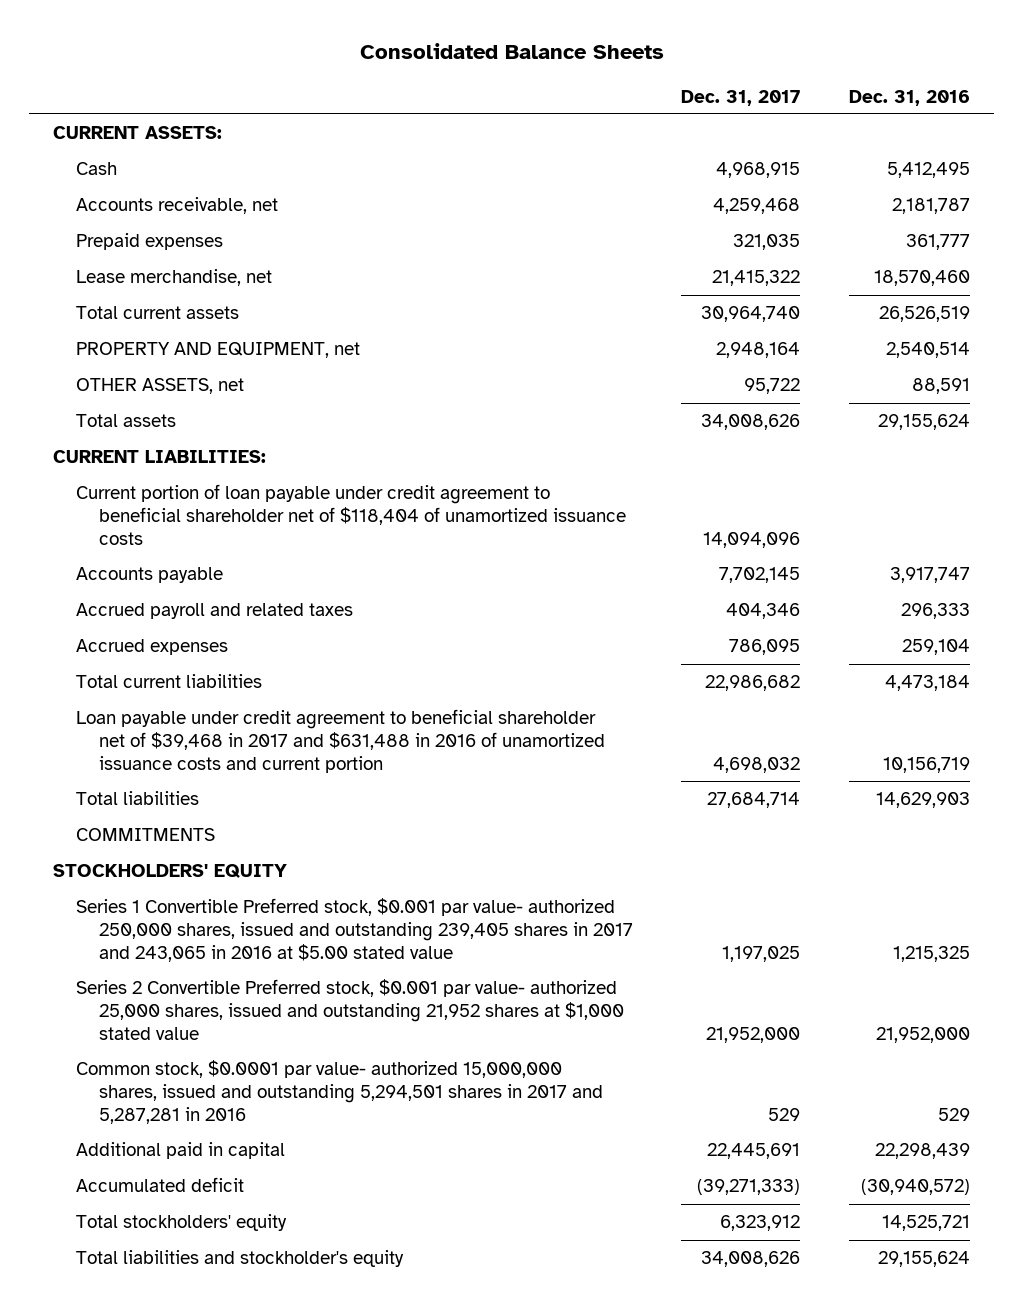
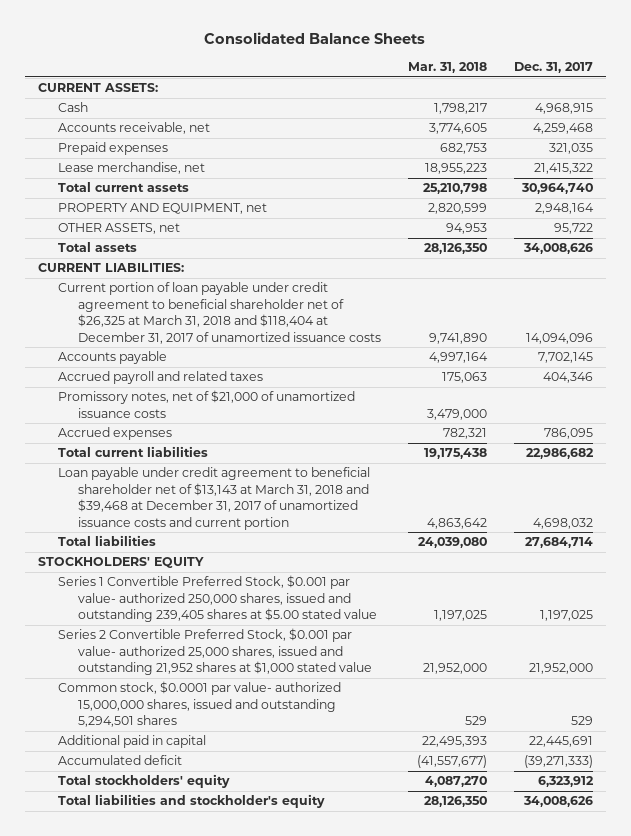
- | Dec. 31, 2017 | Dec. 31, 2016
+ | Mar. 31, 2018 | Dec. 31, 2017
- Current portion of loan payable under credit agreement to beneficial shareholder net of $118,404 of unamortized issuance costs | 14,094,096 |
+ Current portion of loan payable under credit agreement to beneficial shareholder net of $26,325 at March 31, 2018 and $118,404 at December 31, 2017 of unamortized issuance costs | 9,741,890 | 14,094,096
+ Promissory notes, net of $21,000 of unamortized issuance costs | 3,479,000 |
- Loan payable under credit agreement to beneficial shareholder net of $39,468 in 2017 and $631,488 in 2016 of unamortized issuance costs and current portion | 4,698,032 | 10,156,719
+ Loan payable under credit agreement to beneficial shareholder net of $13,143 at March 31, 2018 and $39,468 at December 31, 2017 of unamortized issuance costs and current portion | 4,863,642 | 4,698,032
- COMMITMENTS
- Series 1 Convertible Preferred stock, $0.001 par value- authorized 250,000 shares, issued and outstanding 239,405 shares in 2017 and 243,065 in 2016 at $5.00 stated value | 1,197,025 | 1,215,325
- Series 2 Convertible Preferred stock, $0.001 par value- authorized 25,000 shares, issued and outstanding 21,952 shares at $1,000 stated value | 21,952,000 | 21,952,000
- Common stock, $0.0001 par value- authorized 15,000,000 shares, issued and outstanding 5,294,501 shares in 2017 and 5,287,281 in 2016 | 529 | 529
+ Series 1 Convertible Preferred Stock, $0.001 par value- authorized 250,000 shares, issued and outstanding 239,405 shares at $5.00 stated value | 1,197,025 | 1,197,025
+ Series 2 Convertible Preferred Stock, $0.001 par value- authorized 25,000 shares, issued and outstanding 21,952 shares at $1,000 stated value | 21,952,000 | 21,952,000
+ Common stock, $0.0001 par value- authorized 15,000,000 shares, issued and outstanding 5,294,501 shares | 529 | 529

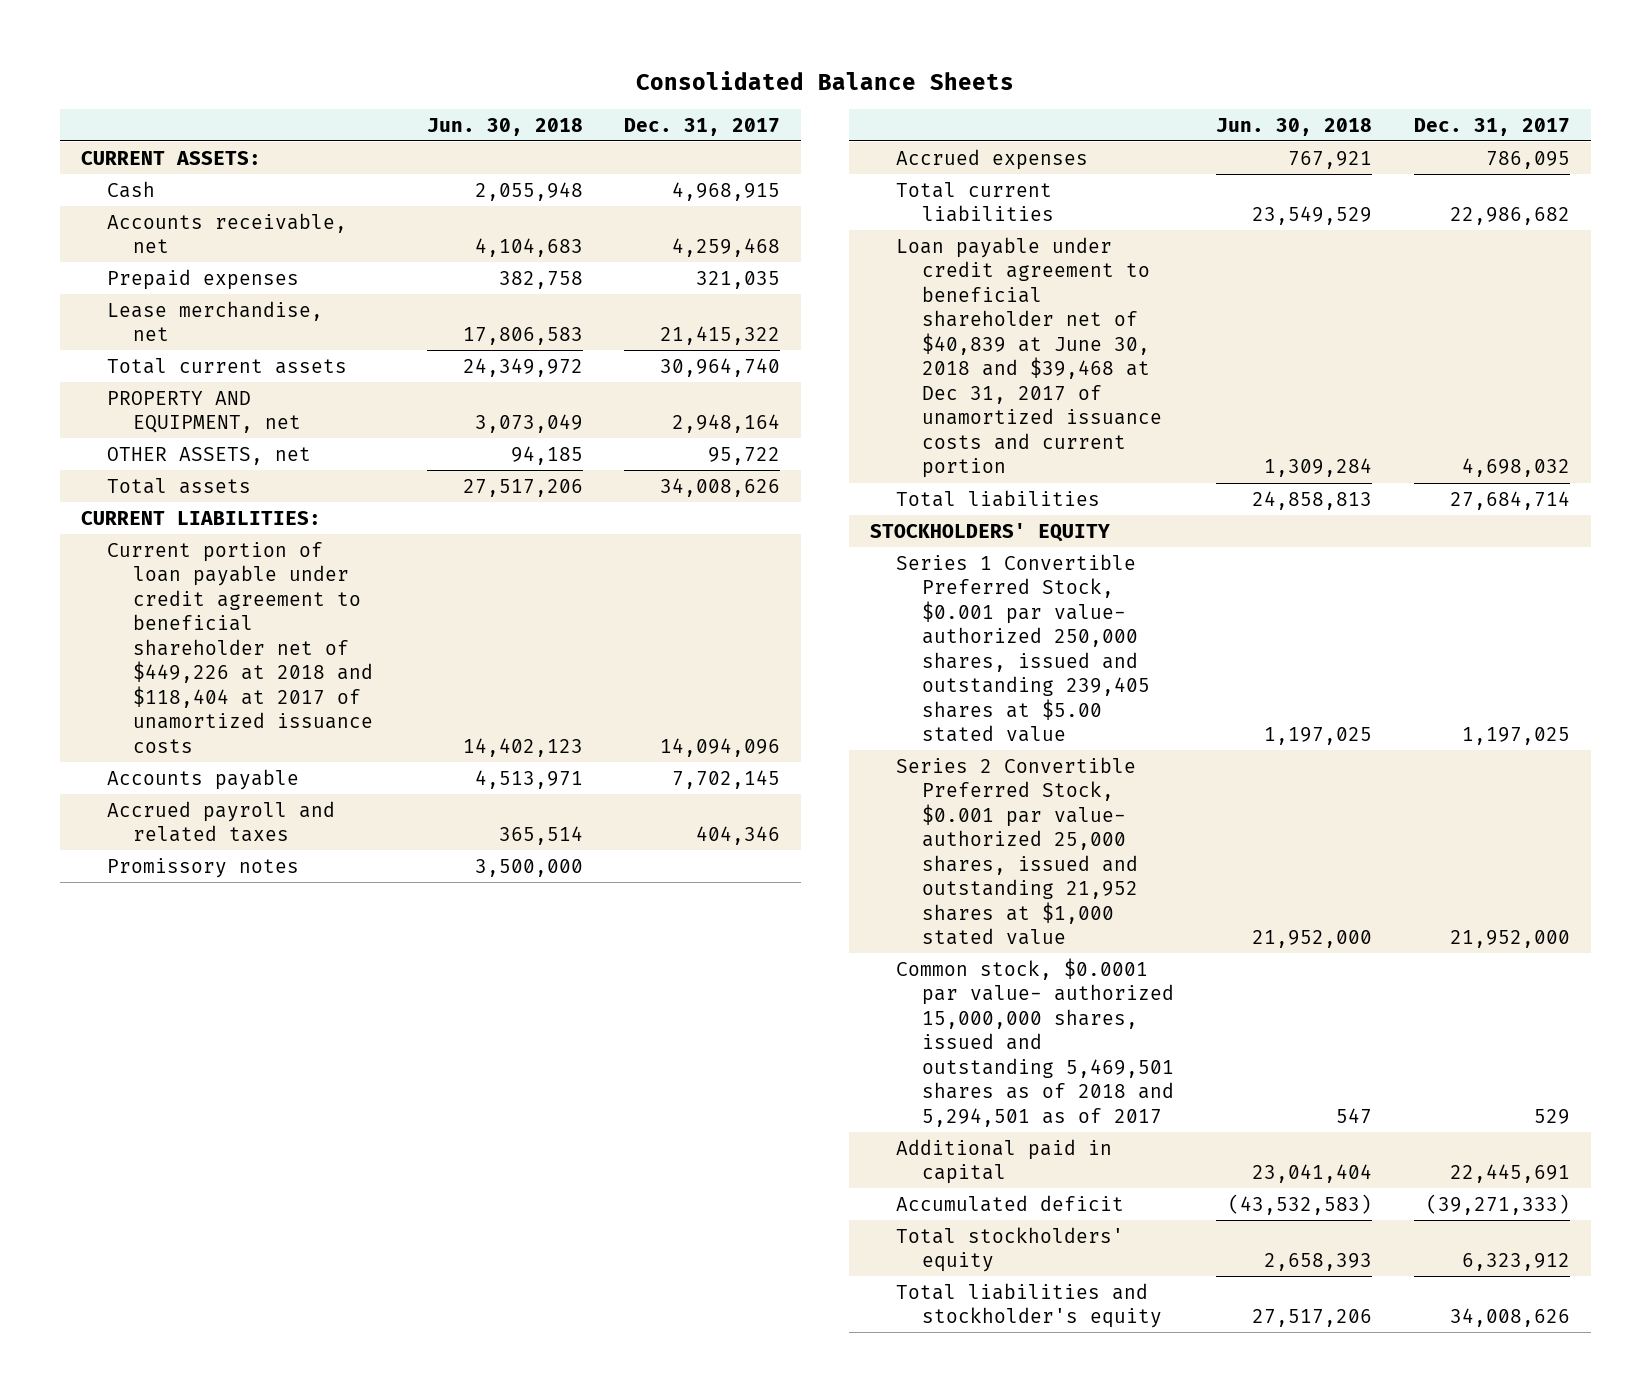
- | Mar. 31, 2018 | Dec. 31, 2017
+ | Jun. 30, 2018 | Dec. 31, 2017
- Current portion of loan payable under credit agreement to beneficial shareholder net of $26,325 at March 31, 2018 and $118,404 at December 31, 2017 of unamortized issuance costs | 9,741,890 | 14,094,096
+ Current portion of loan payable under credit agreement to beneficial shareholder net of $449,226 at 2018 and $118,404 at 2017 of unamortized issuance costs | 14,402,123 | 14,094,096
- Promissory notes, net of $21,000 of unamortized issuance costs | 3,479,000 |
+ Promissory notes | 3,500,000 |
- Loan payable under credit agreement to beneficial shareholder net of $13,143 at March 31, 2018 and $39,468 at December 31, 2017 of unamortized issuance costs and current portion | 4,863,642 | 4,698,032
+ Loan payable under credit agreement to beneficial shareholder net of $40,839 at June 30, 2018 and $39,468 at Dec 31, 2017 of unamortized issuance costs and current portion | 1,309,284 | 4,698,032
- Common stock, $0.0001 par value- authorized 15,000,000 shares, issued and outstanding 5,294,501 shares | 529 | 529
+ Common stock, $0.0001 par value- authorized 15,000,000 shares, issued and outstanding 5,469,501 shares as of 2018 and 5,294,501 as of 2017 | 547 | 529

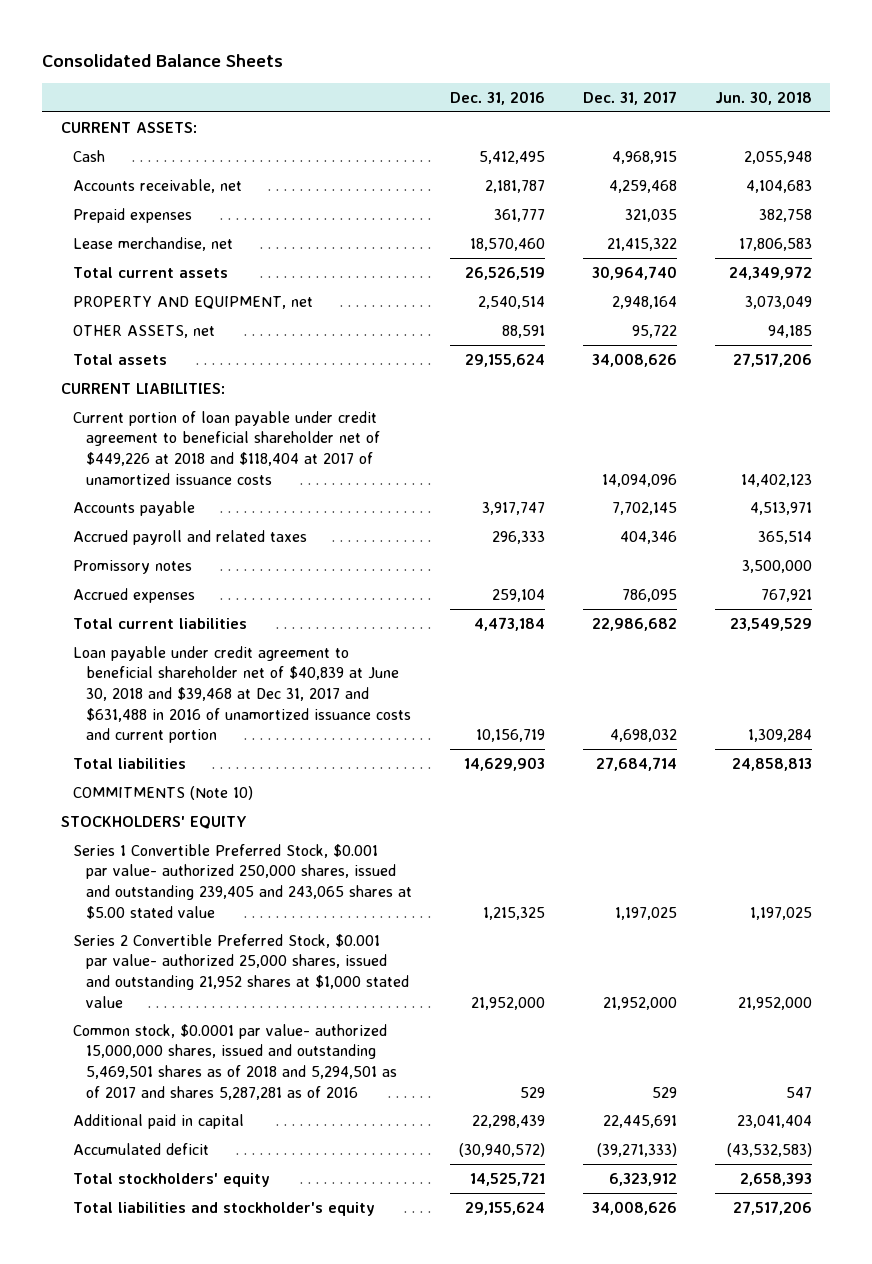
- | Jun. 30, 2018 | Dec. 31, 2017
+ | Dec. 31, 2016 | Dec. 31, 2017 | Jun. 30, 2018
- Loan payable under credit agreement to beneficial shareholder net of $40,839 at June 30, 2018 and $39,468 at Dec 31, 2017 of unamortized issuance costs and current portion | 1,309,284 | 4,698,032
+ Loan payable under credit agreement to beneficial shareholder net of $40,839 at June 30, 2018 and $39,468 at Dec 31, 2017 and $631,488 in 2016 of unamortized issuance costs and current portion | 10,156,719 | 4,698,032 | 1,309,284
+ COMMITMENTS (Note 10)
- Series 1 Convertible Preferred Stock, $0.001 par value- authorized 250,000 shares, issued and outstanding 239,405 shares at $5.00 stated value | 1,197,025 | 1,197,025
+ Series 1 Convertible Preferred Stock, $0.001 par value- authorized 250,000 shares, issued and outstanding 239,405 and 243,065 shares at $5.00 stated value | 1,215,325 | 1,197,025 | 1,197,025
- Common stock, $0.0001 par value- authorized 15,000,000 shares, issued and outstanding 5,469,501 shares as of 2018 and 5,294,501 as of 2017 | 547 | 529
+ Common stock, $0.0001 par value- authorized 15,000,000 shares, issued and outstanding 5,469,501 shares as of 2018 and 5,294,501 as of 2017 and shares 5,287,281 as of 2016 | 529 | 529 | 547

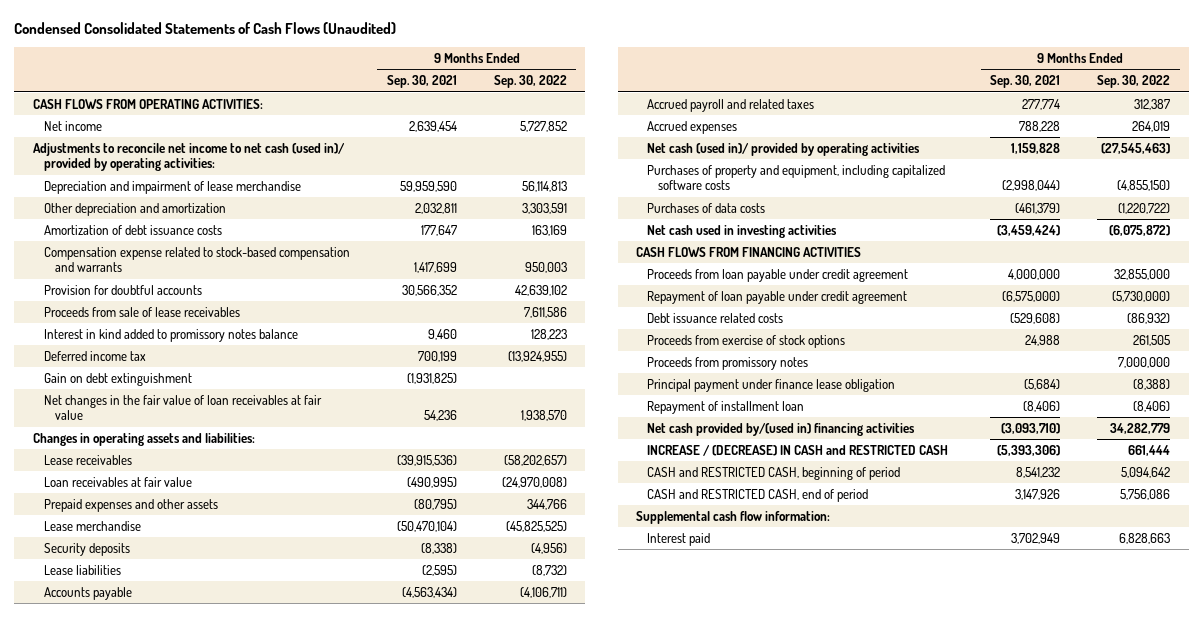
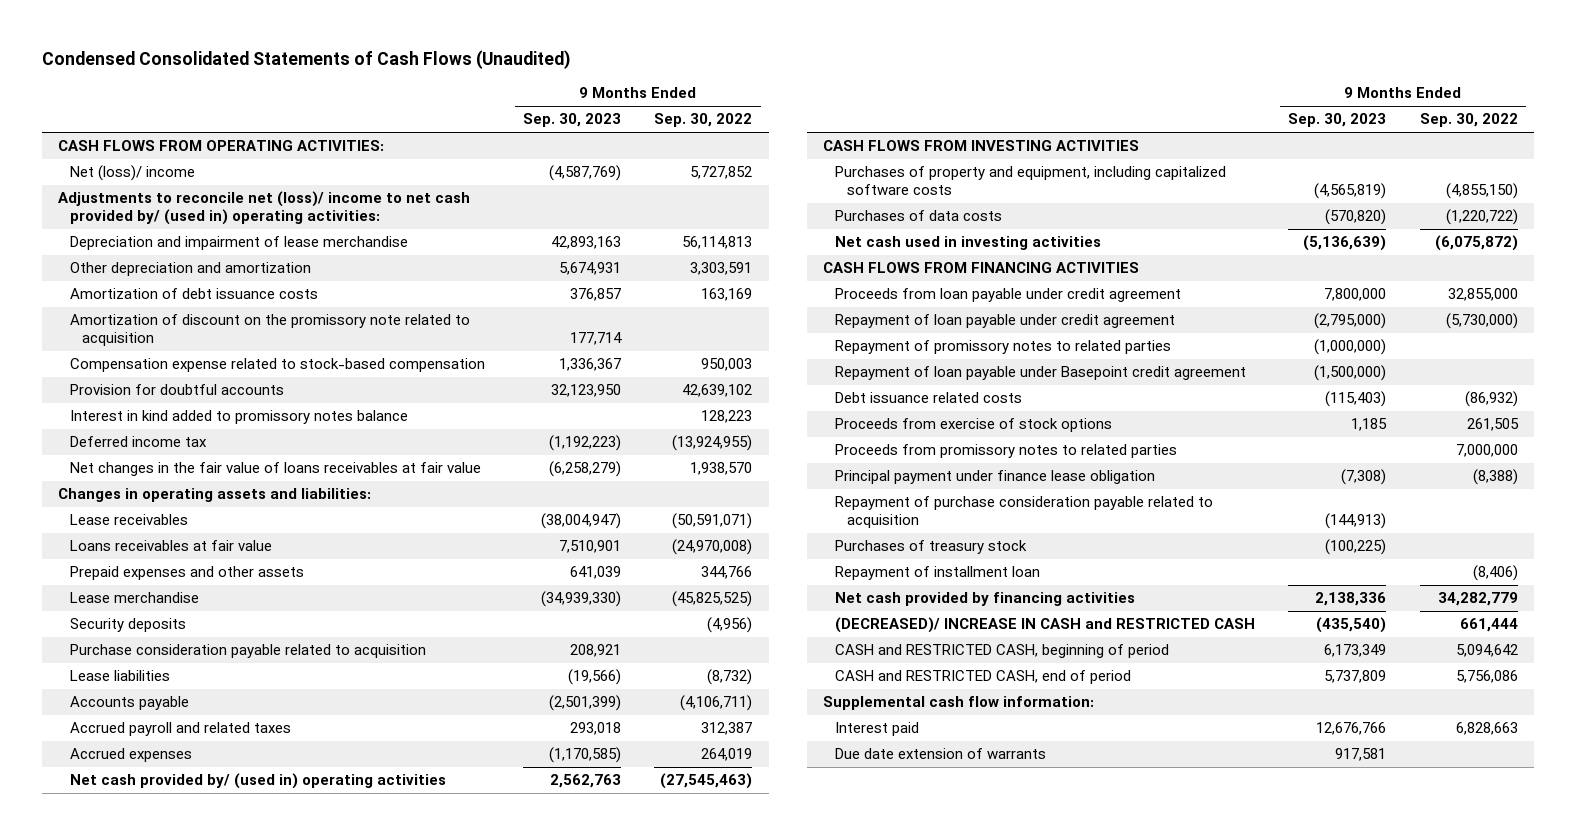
- | 9 Months Ended Sep. 30, 2021 | 9 Months Ended Sep. 30, 2022
+ | 9 Months Ended Sep. 30, 2023 | 9 Months Ended Sep. 30, 2022
- Net income | 2,639,454 | 5,727,852
- Adjustments to reconcile net income to net cash (used in)/ provided by operating activities:
+ Net (loss)/ income | (4,587,769) | 5,727,852
+ Adjustments to reconcile net (loss)/ income to net cash provided by/ (used in) operating activities:
- Compensation expense related to stock-based compensation and warrants | 1,417,699 | 950,003
+ Amortization of discount on the promissory note related to acquisition | 177,714 |
+ Compensation expense related to stock-based compensation | 1,336,367 | 950,003
- Proceeds from sale of lease receivables | | 7,611,586
- Gain on debt extinguishment | (1,931,825) |
- Net changes in the fair value of loan receivables at fair value | 54,236 | 1,938,570
+ Net changes in the fair value of loans receivables at fair value | (6,258,279) | 1,938,570
- Lease receivables | (39,915,536) | (58,202,657)
- Loan receivables at fair value | (490,995) | (24,970,008)
+ Lease receivables | (38,004,947) | (50,591,071)
+ Loans receivables at fair value | 7,510,901 | (24,970,008)
+ Purchase consideration payable related to acquisition | 208,921 |
- Net cash (used in)/ provided by operating activities | 1,159,828 | (27,545,463)
+ Net cash provided by/ (used in) operating activities | 2,562,763 | (27,545,463)
+ CASH FLOWS FROM INVESTING ACTIVITIES
+ Repayment of promissory notes to related parties | (1,000,000) |
+ Repayment of loan payable under Basepoint credit agreement | (1,500,000) |
- Proceeds from promissory notes | | 7,000,000
+ Proceeds from promissory notes to related parties | | 7,000,000
+ Repayment of purchase consideration payable related to acquisition | (144,913) |
+ Purchases of treasury stock | (100,225) |
- Net cash provided by/(used in) financing activities | (3,093,710) | 34,282,779
- INCREASE / (DECREASE) IN CASH and RESTRICTED CASH | (5,393,306) | 661,444
+ Net cash provided by financing activities | 2,138,336 | 34,282,779
+ (DECREASED)/ INCREASE IN CASH and RESTRICTED CASH | (435,540) | 661,444
+ Due date extension of warrants | 917,581 |

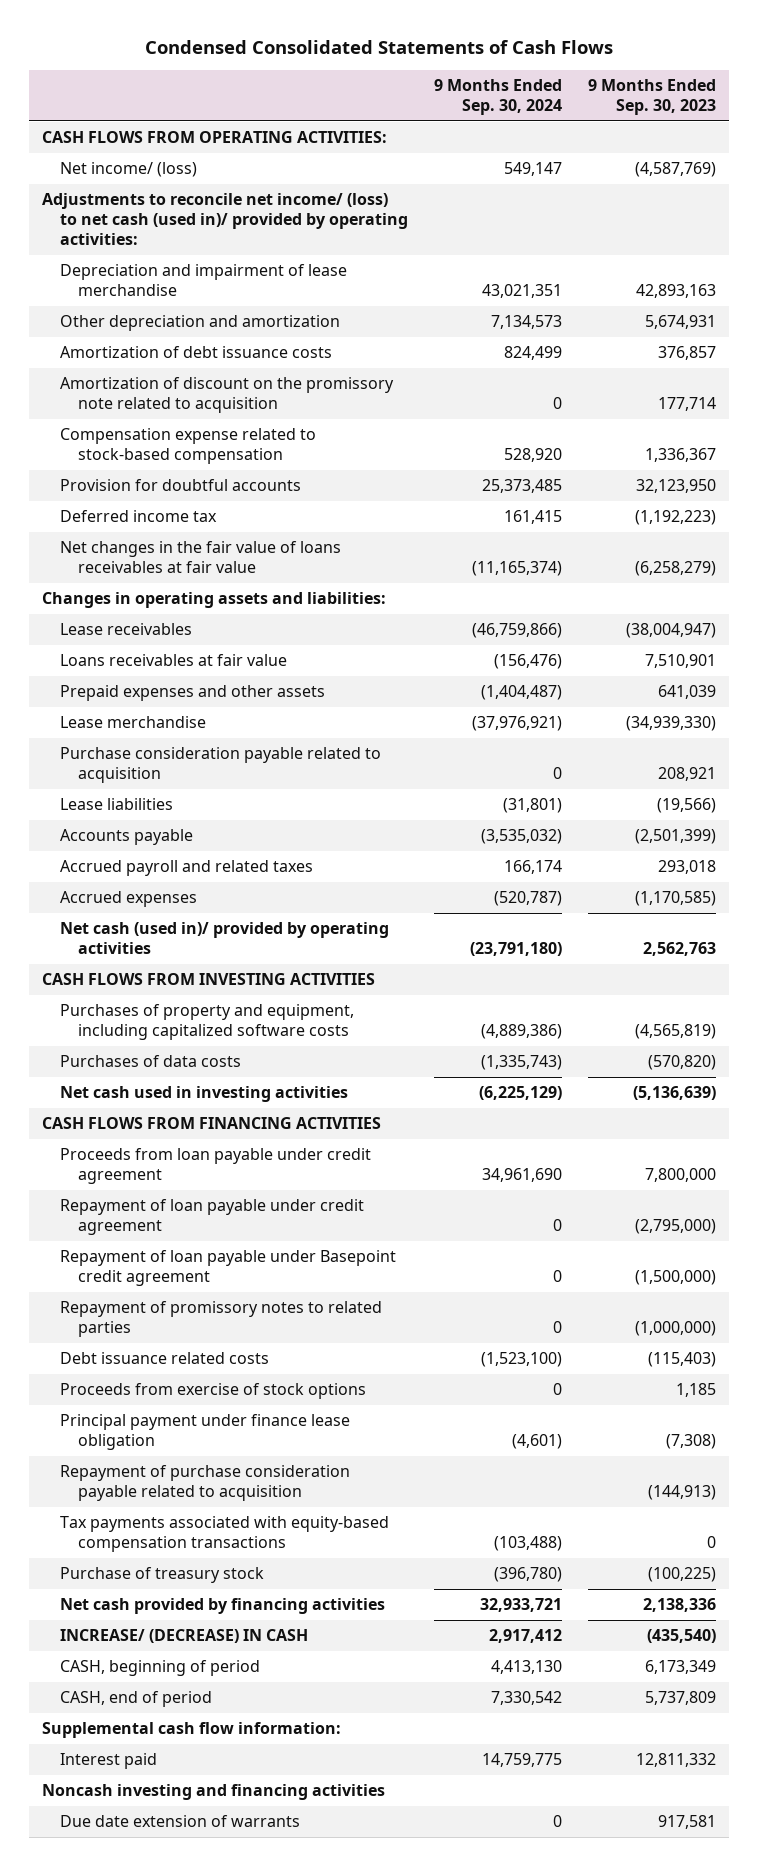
- Condensed Consolidated Statements of Cash Flows (Unaudited)
+ Condensed Consolidated Statements of Cash Flows
- | 9 Months Ended Sep. 30, 2023 | 9 Months Ended Sep. 30, 2022
+ | 9 Months Ended Sep. 30, 2024 | 9 Months Ended Sep. 30, 2023
- Net (loss)/ income | (4,587,769) | 5,727,852
- Adjustments to reconcile net (loss)/ income to net cash provided by/ (used in) operating activities:
+ Net income/ (loss) | 549,147 | (4,587,769)
+ Adjustments to reconcile net income/ (loss) to net cash (used in)/ provided by operating activities:
- Interest in kind added to promissory notes balance | | 128,223
- Security deposits | | (4,956)
- Net cash provided by/ (used in) operating activities | 2,562,763 | (27,545,463)
+ Net cash (used in)/ provided by operating activities | (23,791,180) | 2,562,763
moved down: Repayment of promissory notes to related parties | 0 | (1,000,000)
- Proceeds from promissory notes to related parties | | 7,000,000
- Purchases of treasury stock | (100,225) |
- Repayment of installment loan | | (8,406)
+ Tax payments associated with equity-based compensation transactions | (103,488) | 0
+ Purchase of treasury stock | (396,780) | (100,225)
- (DECREASED)/ INCREASE IN CASH and RESTRICTED CASH | (435,540) | 661,444
- CASH and RESTRICTED CASH, beginning of period | 6,173,349 | 5,094,642
- CASH and RESTRICTED CASH, end of period | 5,737,809 | 5,756,086
+ INCREASE/ (DECREASE) IN CASH | 2,917,412 | (435,540)
+ CASH, beginning of period | 4,413,130 | 6,173,349
+ CASH, end of period | 7,330,542 | 5,737,809
- Interest paid | 12,676,766 | 6,828,663
+ Interest paid | 14,759,775 | 12,811,332
+ Noncash investing and financing activities

